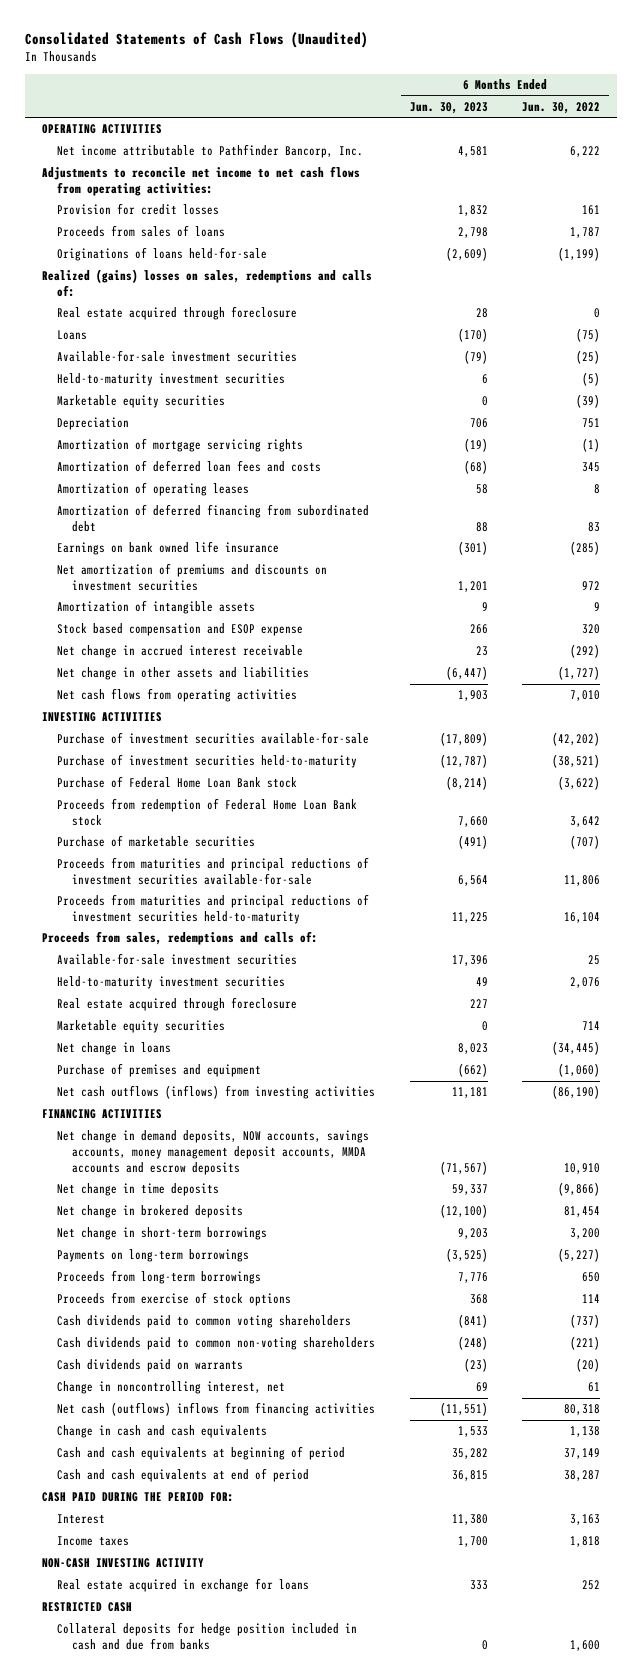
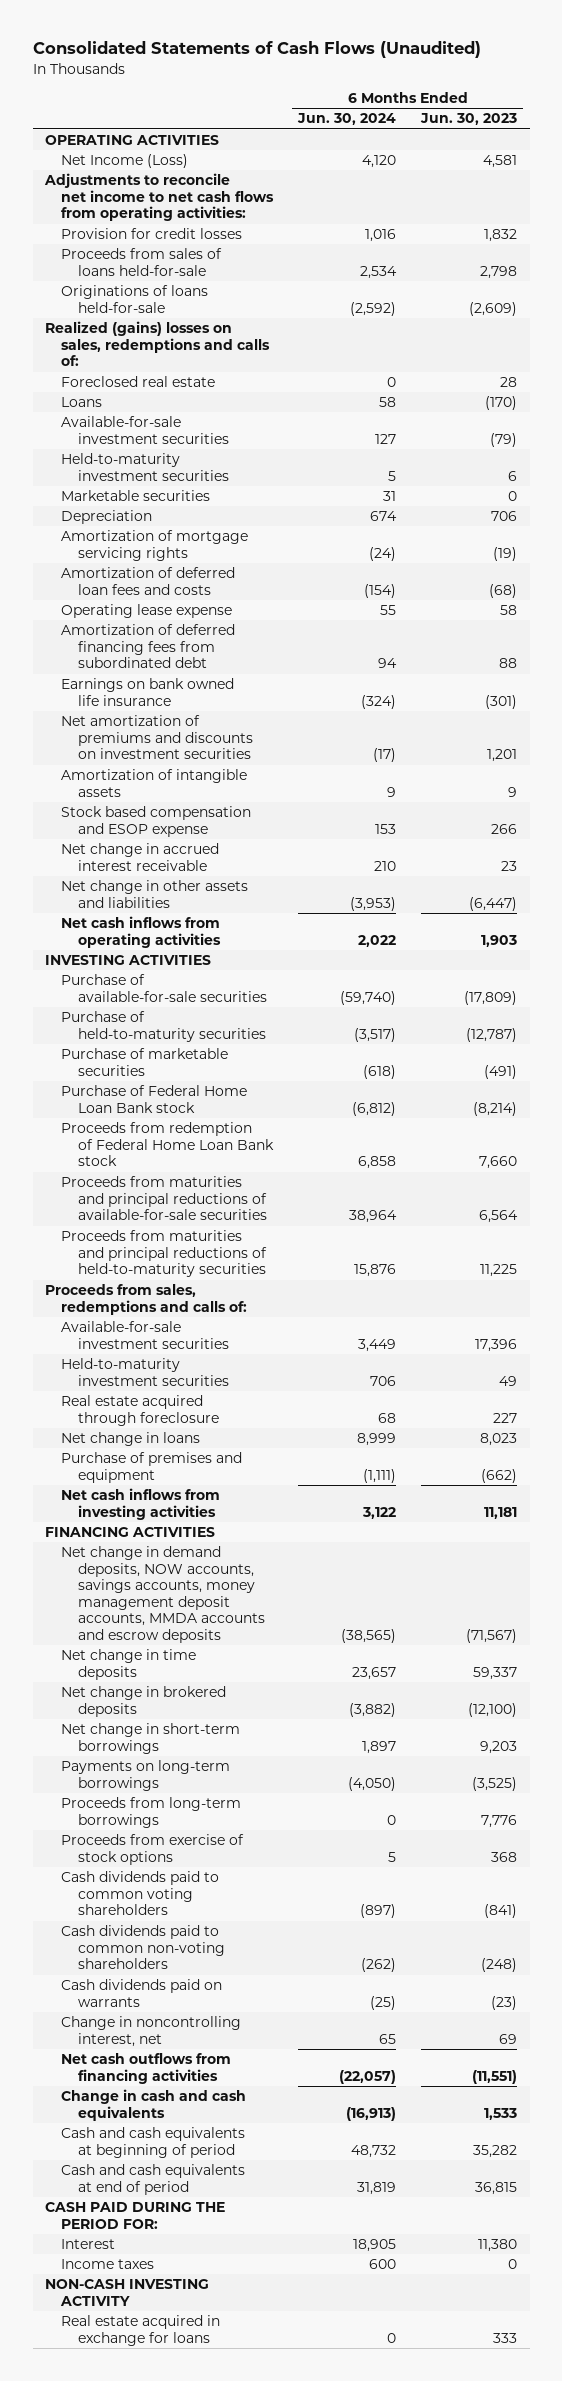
- | 6 Months Ended Jun. 30, 2023 | 6 Months Ended Jun. 30, 2022
+ | 6 Months Ended Jun. 30, 2024 | 6 Months Ended Jun. 30, 2023
- Net income attributable to Pathfinder Bancorp, Inc. | 4,581 | 6,222
+ Net Income (Loss) | 4,120 | 4,581
- Proceeds from sales of loans | 2,798 | 1,787
+ Proceeds from sales of loans held-for-sale | 2,534 | 2,798
- Real estate acquired through foreclosure | 28 | 0
+ Foreclosed real estate | 0 | 28
- Marketable equity securities | 0 | (39)
+ Marketable securities | 31 | 0
- Amortization of operating leases | 58 | 8
- Amortization of deferred financing from subordinated debt | 88 | 83
+ Operating lease expense | 55 | 58
+ Amortization of deferred financing fees from subordinated debt | 94 | 88
- Net cash flows from operating activities | 1,903 | 7,010
+ Net cash inflows from operating activities | 2,022 | 1,903
- Purchase of investment securities available-for-sale | (17,809) | (42,202)
- Purchase of investment securities held-to-maturity | (12,787) | (38,521)
+ Purchase of available-for-sale securities | (59,740) | (17,809)
+ Purchase of held-to-maturity securities | (3,517) | (12,787)
moved up: Purchase of marketable securities | (618) | (491)
- Proceeds from maturities and principal reductions of investment securities available-for-sale | 6,564 | 11,806
- Proceeds from maturities and principal reductions of investment securities held-to-maturity | 11,225 | 16,104
+ Proceeds from maturities and principal reductions of available-for-sale securities | 38,964 | 6,564
+ Proceeds from maturities and principal reductions of held-to-maturity securities | 15,876 | 11,225
- Marketable equity securities | 0 | 714
- Net cash outflows (inflows) from investing activities | 11,181 | (86,190)
+ Net cash inflows from investing activities | 3,122 | 11,181
- Net cash (outflows) inflows from financing activities | (11,551) | 80,318
+ Net cash outflows from financing activities | (22,057) | (11,551)
- Income taxes | 1,700 | 1,818
+ Income taxes | 600 | 0
- RESTRICTED CASH
- Collateral deposits for hedge position included in cash and due from banks | 0 | 1,600

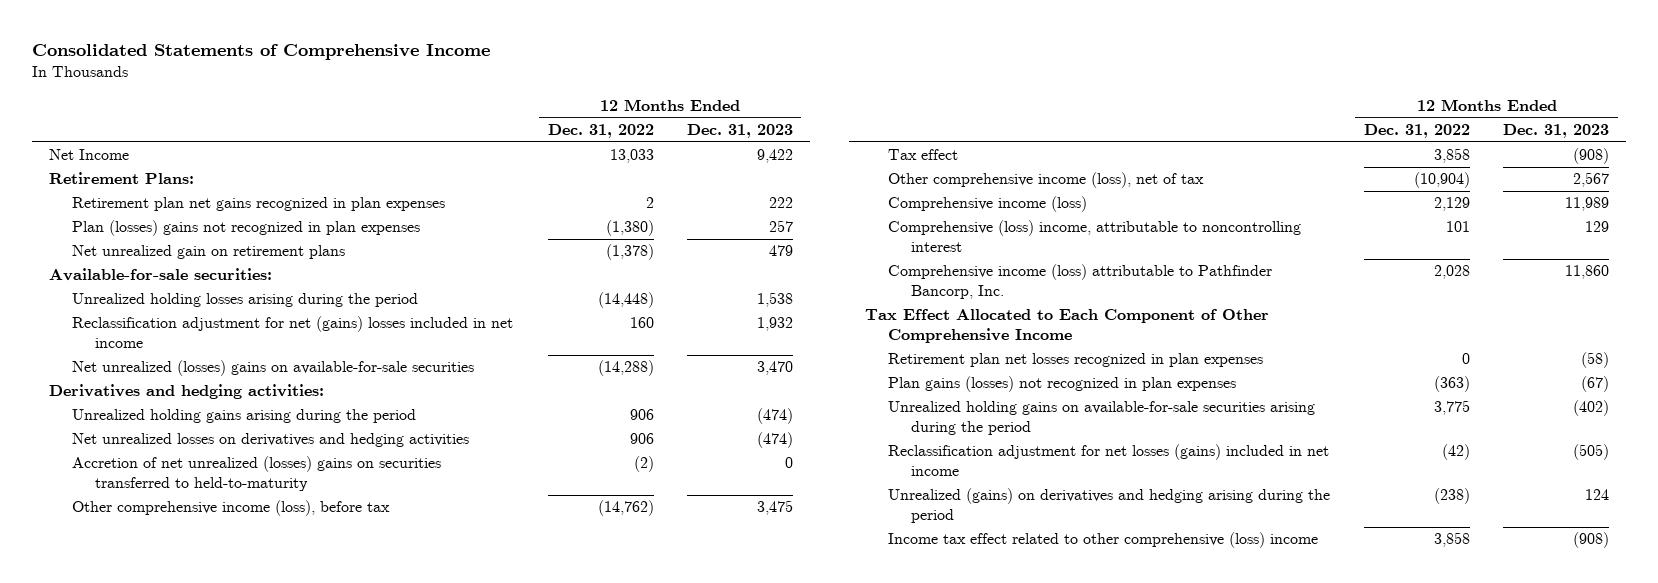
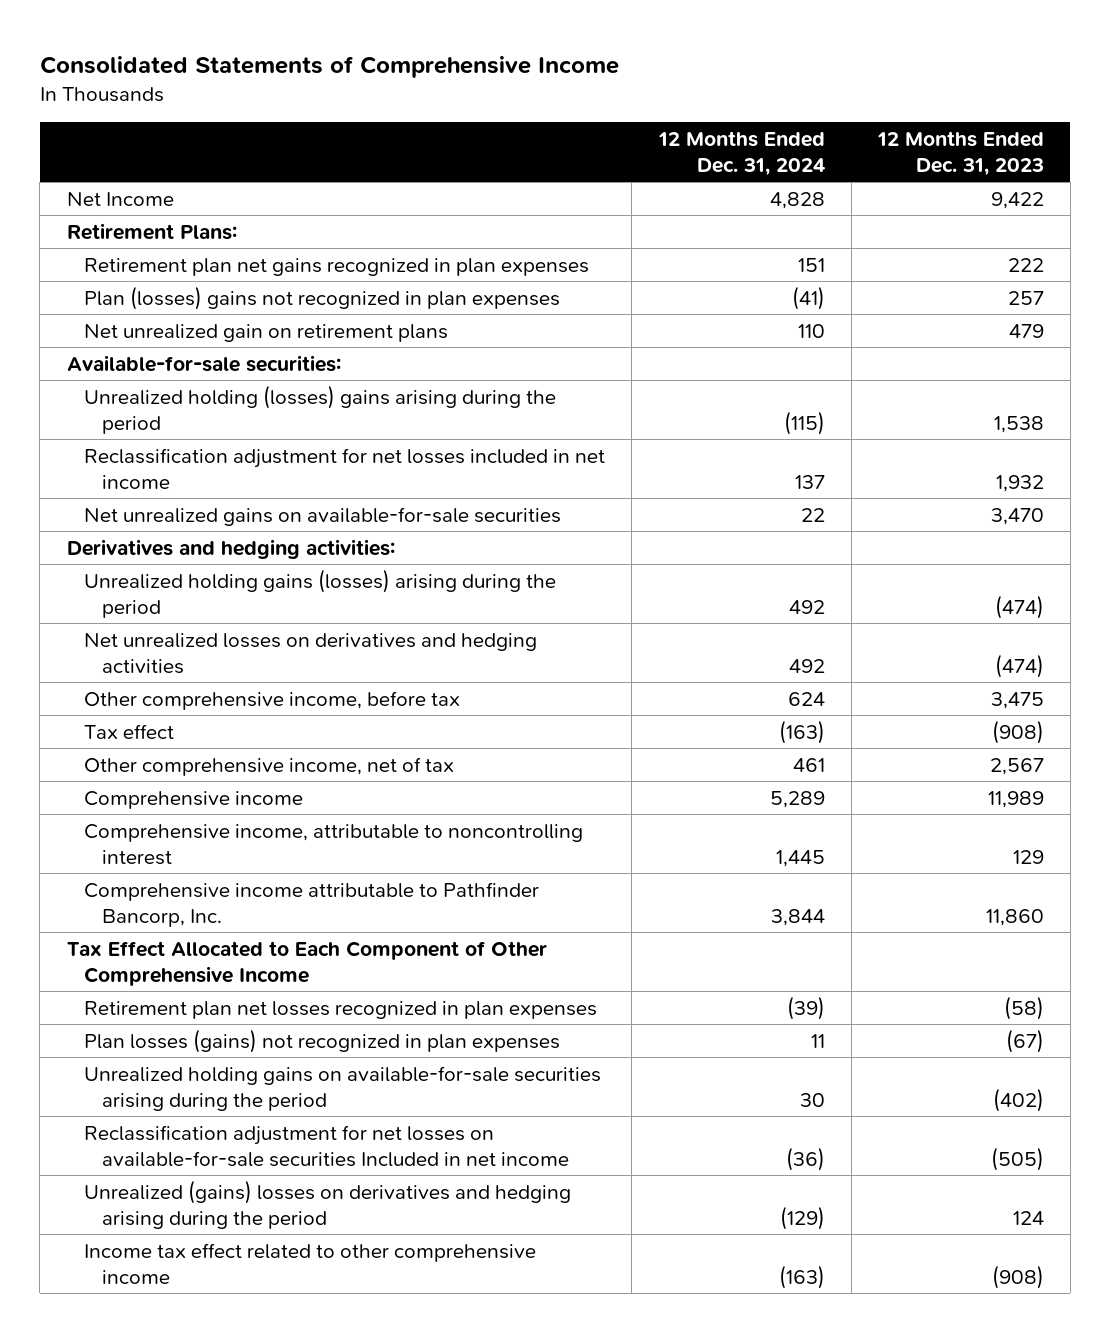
- | 12 Months Ended Dec. 31, 2022 | 12 Months Ended Dec. 31, 2023
+ | 12 Months Ended Dec. 31, 2024 | 12 Months Ended Dec. 31, 2023
- Unrealized holding losses arising during the period | (14,448) | 1,538
- Reclassification adjustment for net (gains) losses included in net income | 160 | 1,932
- Net unrealized (losses) gains on available-for-sale securities | (14,288) | 3,470
+ Unrealized holding (losses) gains arising during the period | (115) | 1,538
+ Reclassification adjustment for net losses included in net income | 137 | 1,932
+ Net unrealized gains on available-for-sale securities | 22 | 3,470
- Unrealized holding gains arising during the period | 906 | (474)
+ Unrealized holding gains (losses) arising during the period | 492 | (474)
- Accretion of net unrealized (losses) gains on securities transferred to held-to-maturity | (2) | 0
- Other comprehensive income (loss), before tax | (14,762) | 3,475
+ Other comprehensive income, before tax | 624 | 3,475
- Other comprehensive income (loss), net of tax | (10,904) | 2,567
- Comprehensive income (loss) | 2,129 | 11,989
- Comprehensive (loss) income, attributable to noncontrolling interest | 101 | 129
- Comprehensive income (loss) attributable to Pathfinder Bancorp, Inc. | 2,028 | 11,860
+ Other comprehensive income, net of tax | 461 | 2,567
+ Comprehensive income | 5,289 | 11,989
+ Comprehensive income, attributable to noncontrolling interest | 1,445 | 129
+ Comprehensive income attributable to Pathfinder Bancorp, Inc. | 3,844 | 11,860
- Plan gains (losses) not recognized in plan expenses | (363) | (67)
+ Plan losses (gains) not recognized in plan expenses | 11 | (67)
- Reclassification adjustment for net losses (gains) included in net income | (42) | (505)
- Unrealized (gains) on derivatives and hedging arising during the period | (238) | 124
- Income tax effect related to other comprehensive (loss) income | 3,858 | (908)
+ Reclassification adjustment for net losses on available-for-sale securities Included in net income | (36) | (505)
+ Unrealized (gains) losses on derivatives and hedging arising during the period | (129) | 124
+ Income tax effect related to other comprehensive income | (163) | (908)

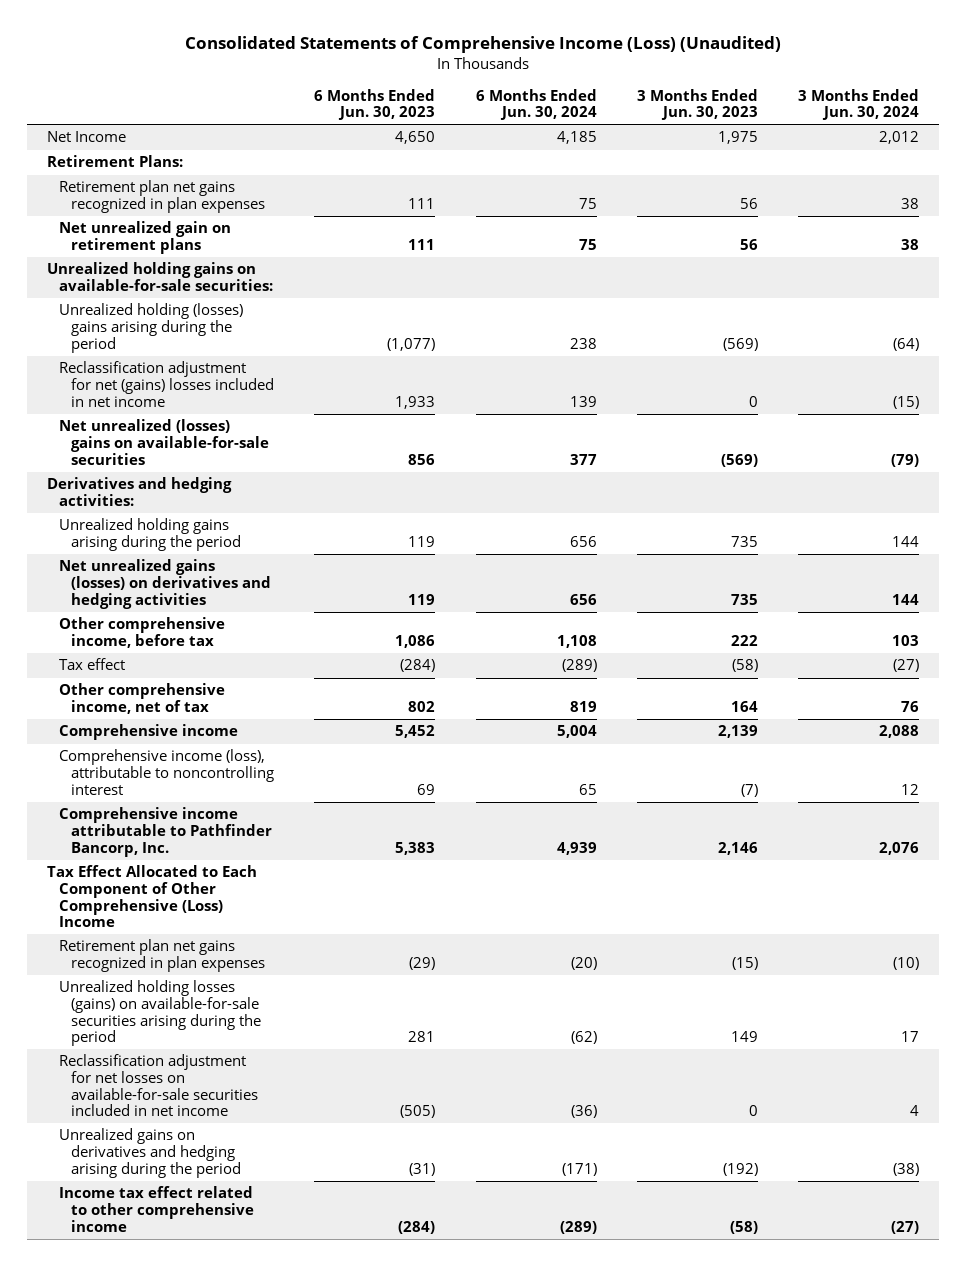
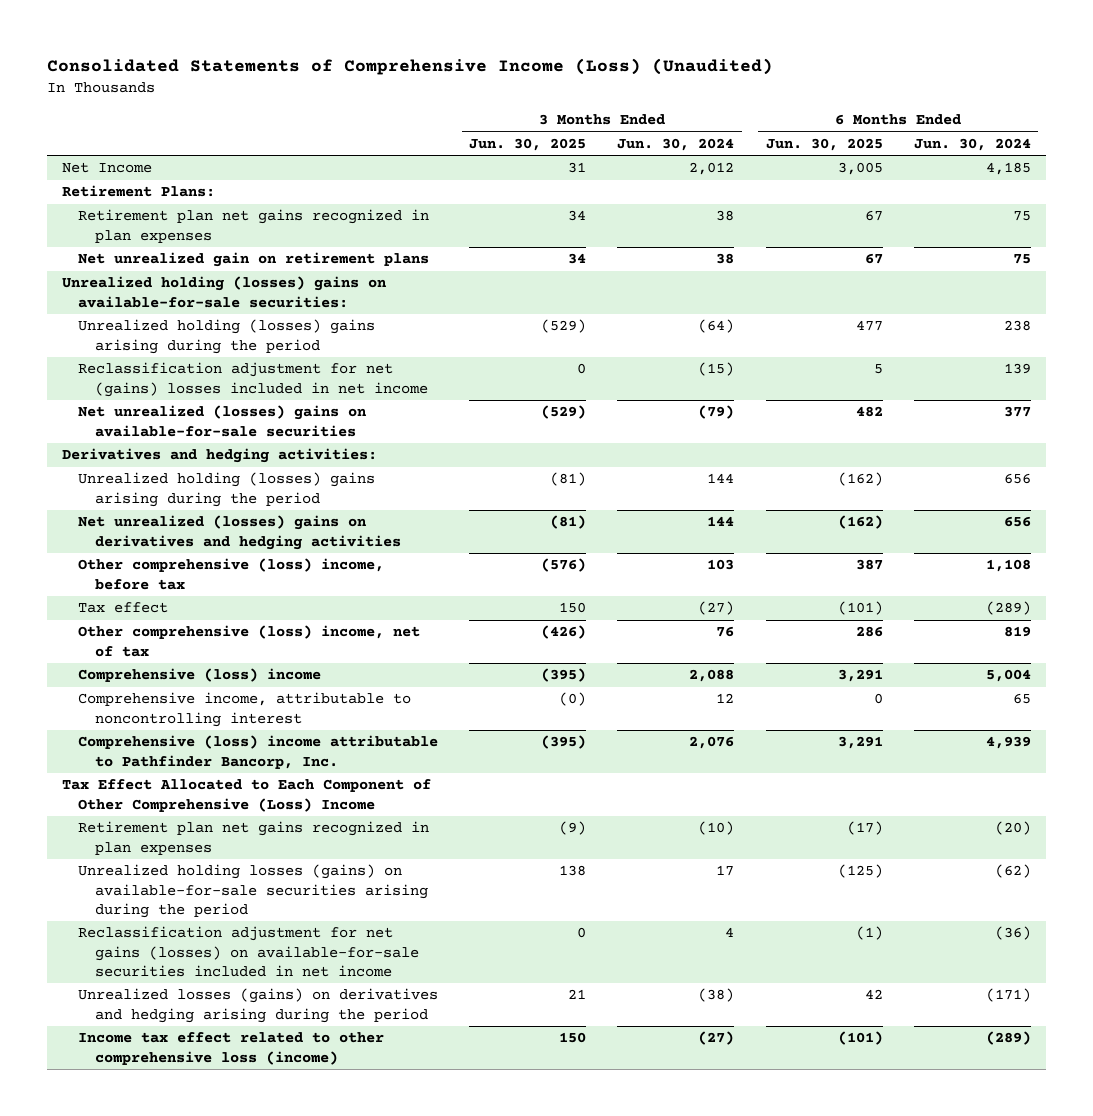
- | 6 Months Ended Jun. 30, 2023 | 6 Months Ended Jun. 30, 2024 | 3 Months Ended Jun. 30, 2023 | 3 Months Ended Jun. 30, 2024
+ | 3 Months Ended Jun. 30, 2025 | 3 Months Ended Jun. 30, 2024 | 6 Months Ended Jun. 30, 2025 | 6 Months Ended Jun. 30, 2024
- Unrealized holding gains on available-for-sale securities:
+ Unrealized holding (losses) gains on available-for-sale securities:
- Unrealized holding gains arising during the period | 119 | 656 | 735 | 144
- Net unrealized gains (losses) on derivatives and hedging activities | 119 | 656 | 735 | 144
- Other comprehensive income, before tax | 1,086 | 1,108 | 222 | 103
+ Unrealized holding (losses) gains arising during the period | (81) | 144 | (162) | 656
+ Net unrealized (losses) gains on derivatives and hedging activities | (81) | 144 | (162) | 656
+ Other comprehensive (loss) income, before tax | (576) | 103 | 387 | 1,108
- Other comprehensive income, net of tax | 802 | 819 | 164 | 76
- Comprehensive income | 5,452 | 5,004 | 2,139 | 2,088
- Comprehensive income (loss), attributable to noncontrolling interest | 69 | 65 | (7) | 12
- Comprehensive income attributable to Pathfinder Bancorp, Inc. | 5,383 | 4,939 | 2,146 | 2,076
+ Other comprehensive (loss) income, net of tax | (426) | 76 | 286 | 819
+ Comprehensive (loss) income | (395) | 2,088 | 3,291 | 5,004
+ Comprehensive income, attributable to noncontrolling interest | (0) | 12 | 0 | 65
+ Comprehensive (loss) income attributable to Pathfinder Bancorp, Inc. | (395) | 2,076 | 3,291 | 4,939
- Reclassification adjustment for net losses on available-for-sale securities included in net income | (505) | (36) | 0 | 4
- Unrealized gains on derivatives and hedging arising during the period | (31) | (171) | (192) | (38)
- Income tax effect related to other comprehensive income | (284) | (289) | (58) | (27)
+ Reclassification adjustment for net gains (losses) on available-for-sale securities included in net income | 0 | 4 | (1) | (36)
+ Unrealized losses (gains) on derivatives and hedging arising during the period | 21 | (38) | 42 | (171)
+ Income tax effect related to other comprehensive loss (income) | 150 | (27) | (101) | (289)

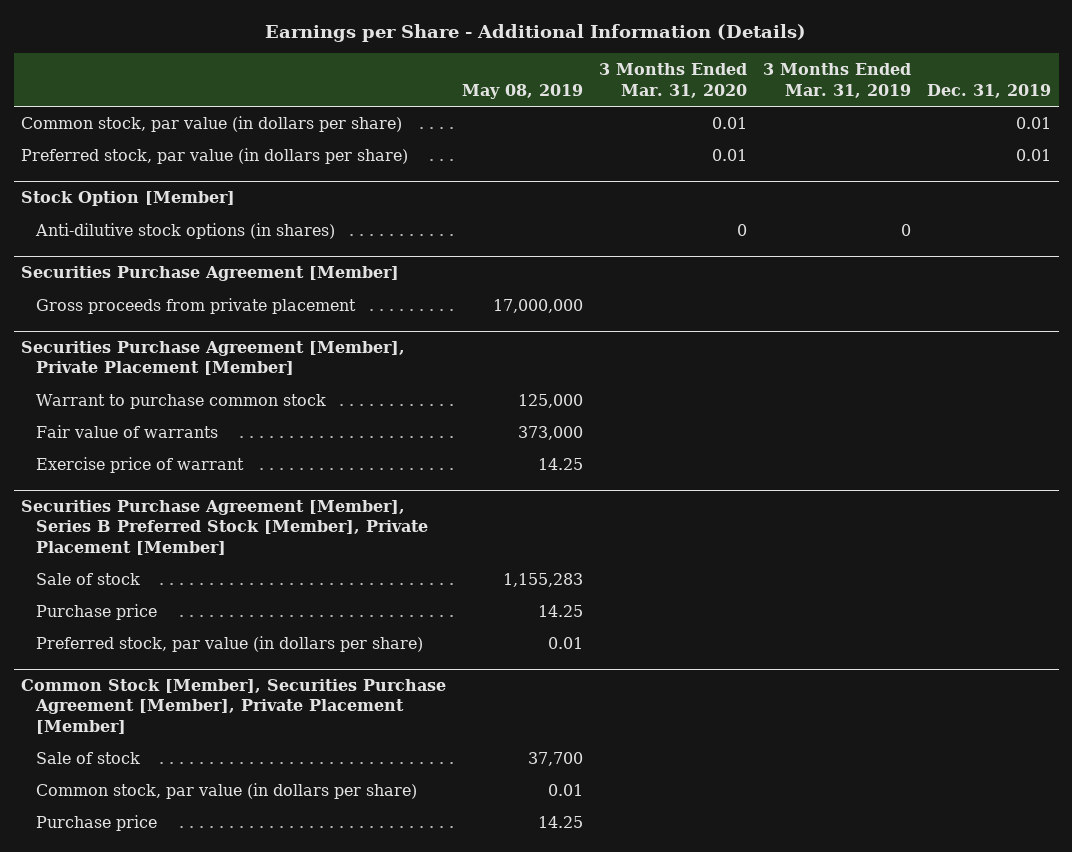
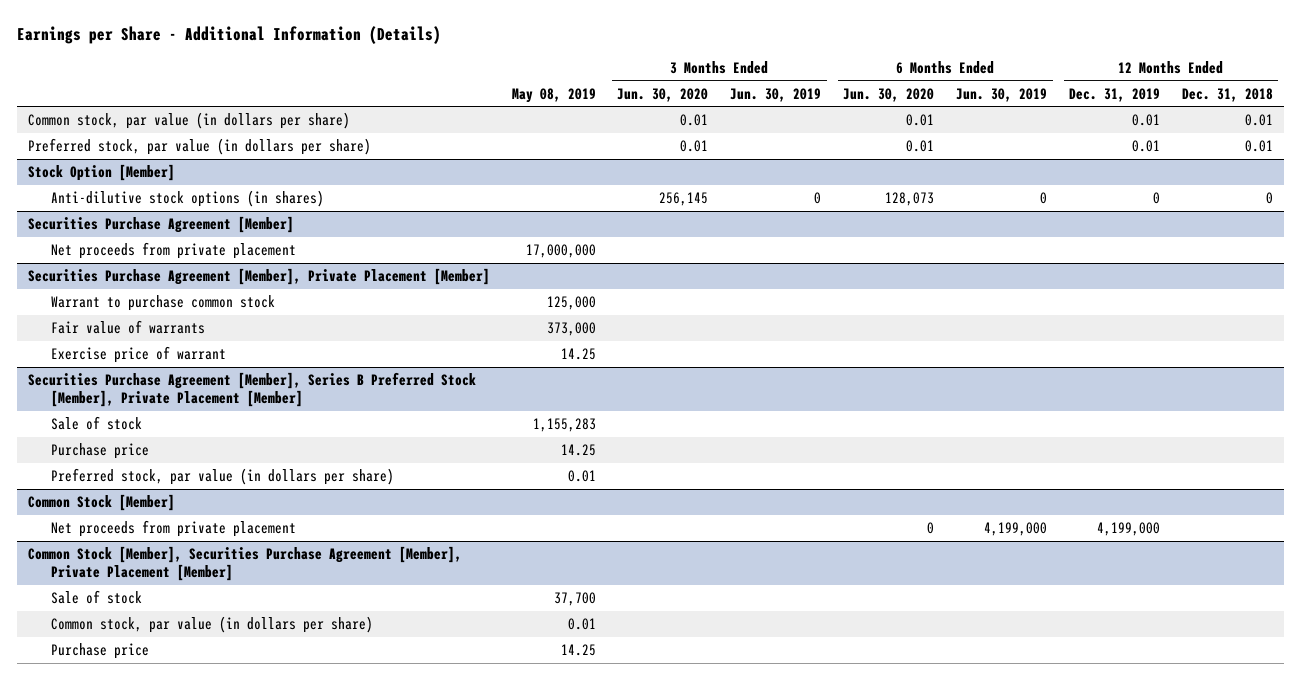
- | May 08, 2019 | 3 Months Ended Mar. 31, 2020 | 3 Months Ended Mar. 31, 2019 | Dec. 31, 2019
+ | May 08, 2019 | 3 Months Ended Jun. 30, 2020 | 3 Months Ended Jun. 30, 2019 | 6 Months Ended Jun. 30, 2020 | 6 Months Ended Jun. 30, 2019 | 12 Months Ended Dec. 31, 2019 | 12 Months Ended Dec. 31, 2018
@ Securities Purchase Agreement [Member]
- Gross proceeds from private placement | 17,000,000 | | |
+ Net proceeds from private placement | 17,000,000 | | | | | |
+ Common Stock [Member]
+ Net proceeds from private placement | | | | 0 | 4,199,000 | 4,199,000 |

